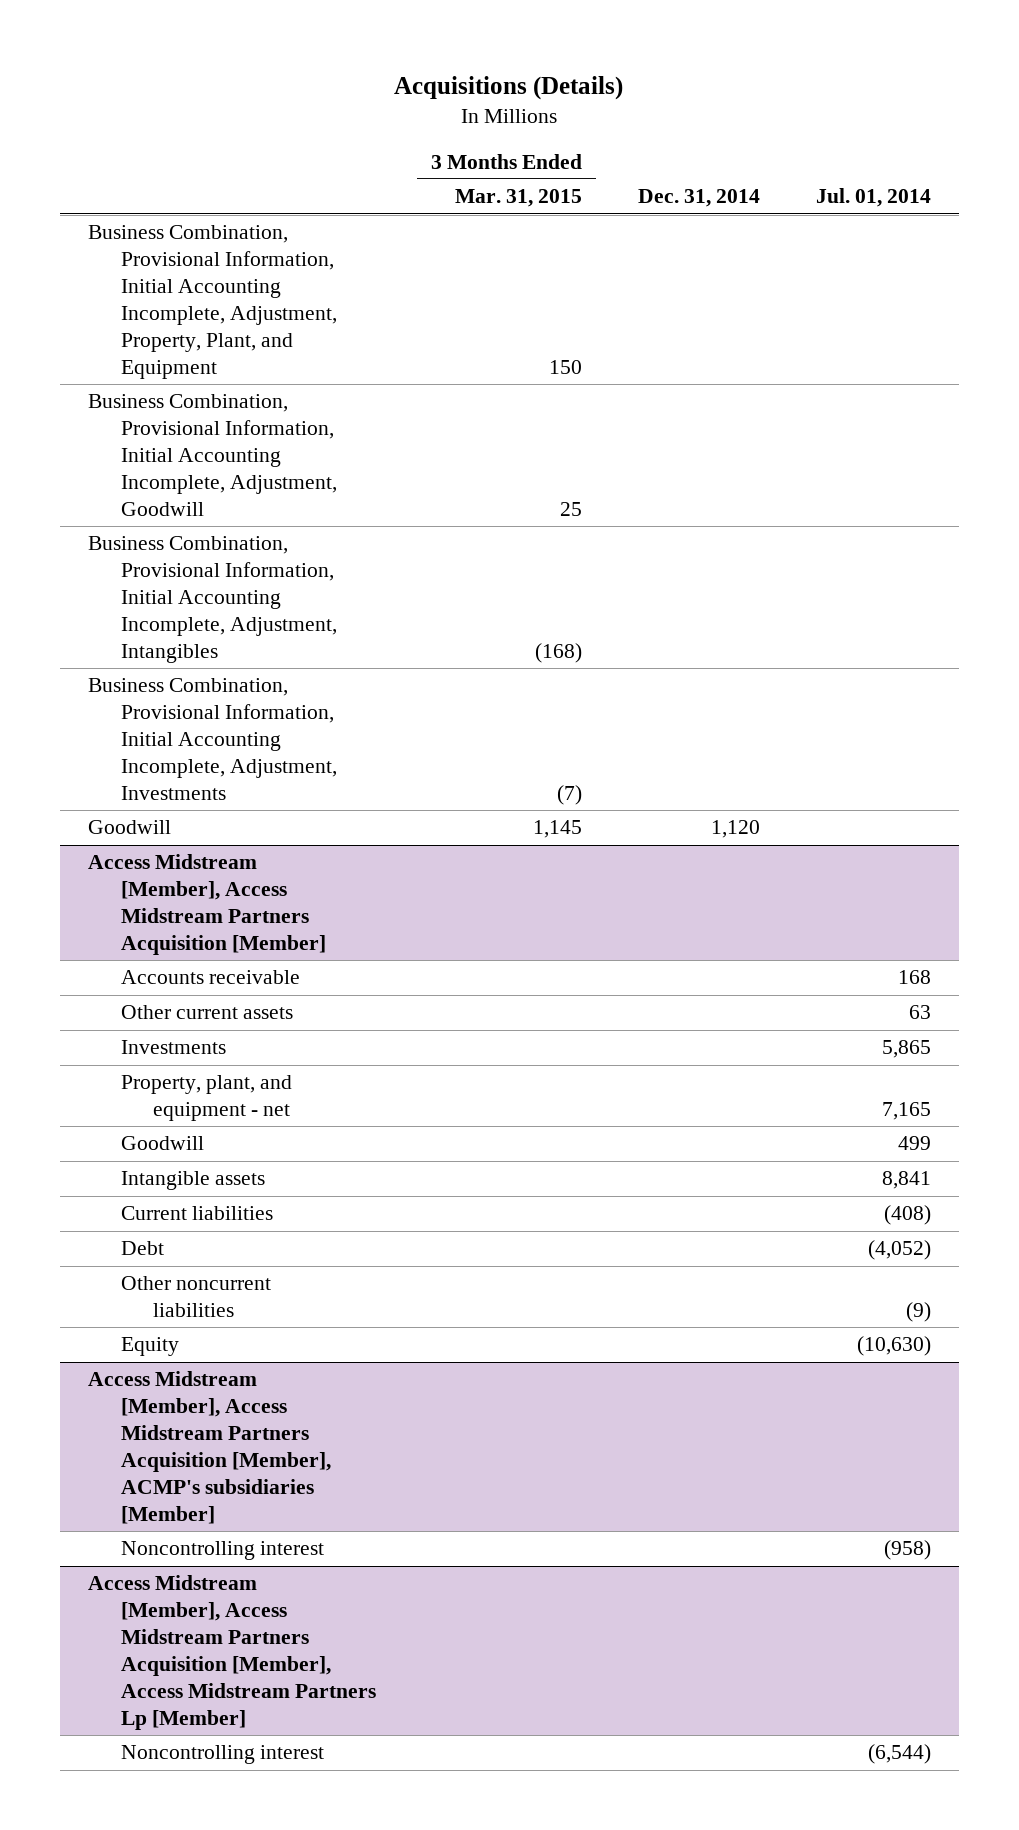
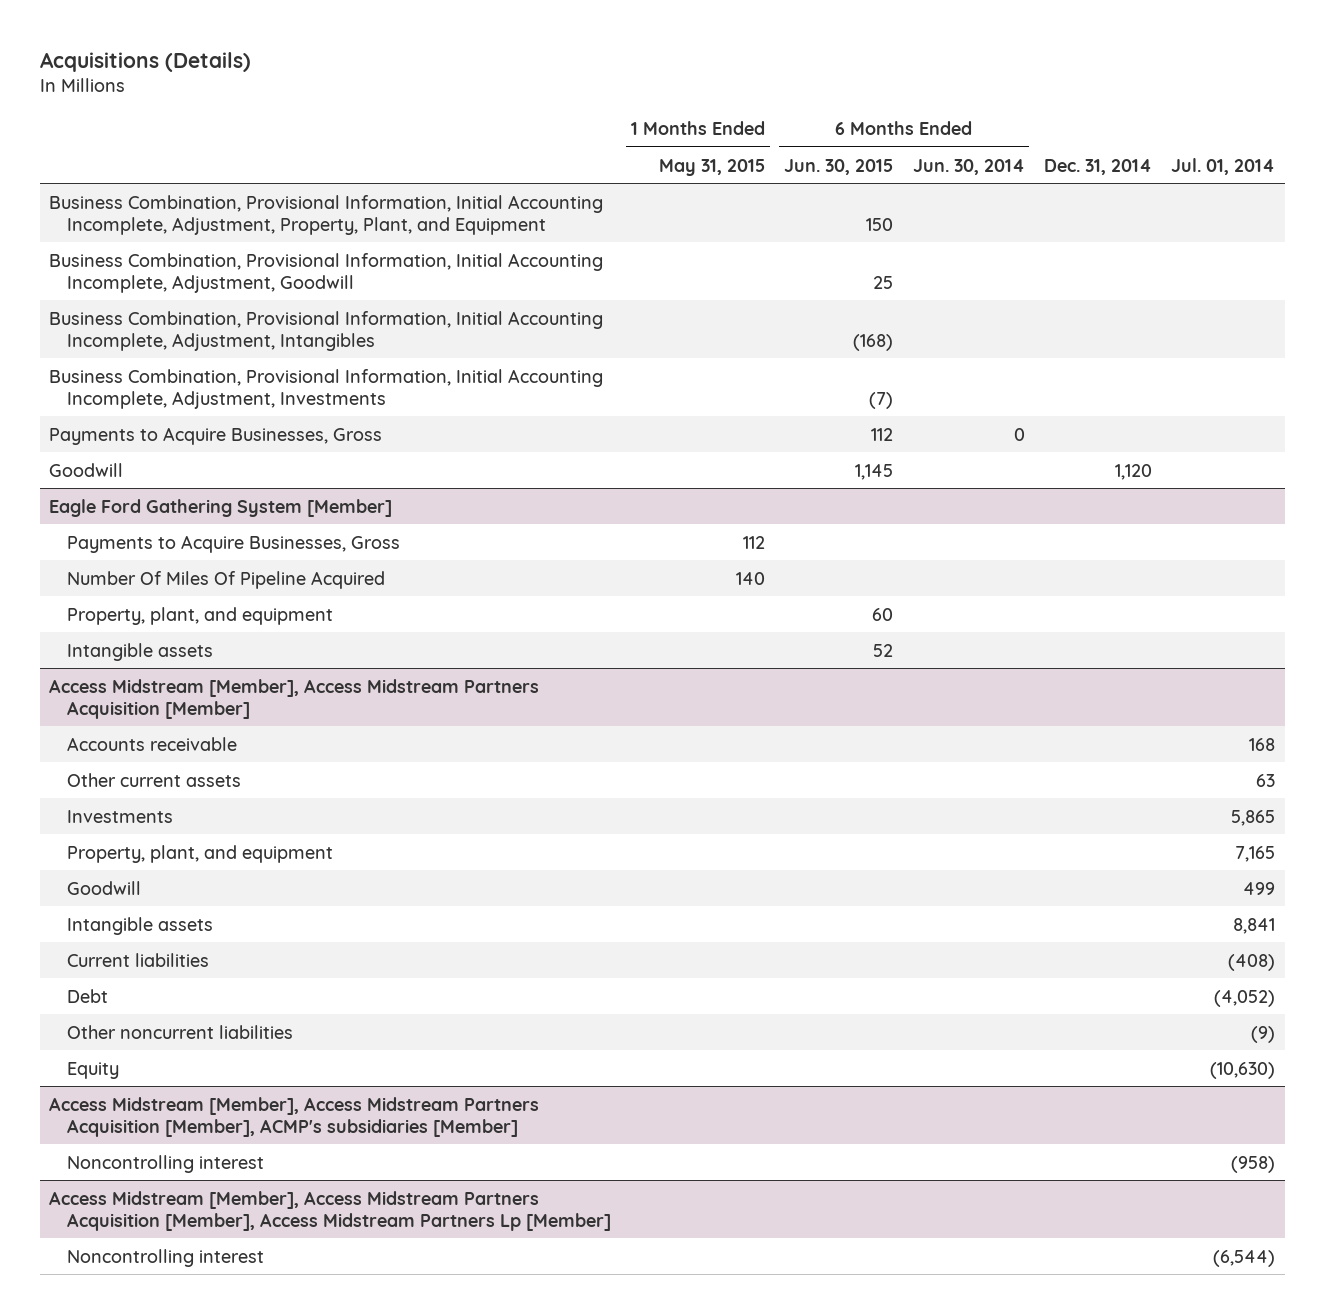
- | 3 Months Ended Mar. 31, 2015 | Dec. 31, 2014 | Jul. 01, 2014
+ | 1 Months Ended May 31, 2015 | 6 Months Ended Jun. 30, 2015 | 6 Months Ended Jun. 30, 2014 | Dec. 31, 2014 | Jul. 01, 2014
+ Payments to Acquire Businesses, Gross | | 112 | 0 | |
+ Eagle Ford Gathering System [Member]
+ Payments to Acquire Businesses, Gross | 112 | | | |
+ Number Of Miles Of Pipeline Acquired | 140 | | | |
+ Property, plant, and equipment | | 60 | | |
+ Intangible assets | | 52 | | |
@ Access Midstream [Member], Access Midstream Partners Acquisition [Member]
- Property, plant, and equipment - net | | | 7,165
+ Property, plant, and equipment | | | | | 7,165

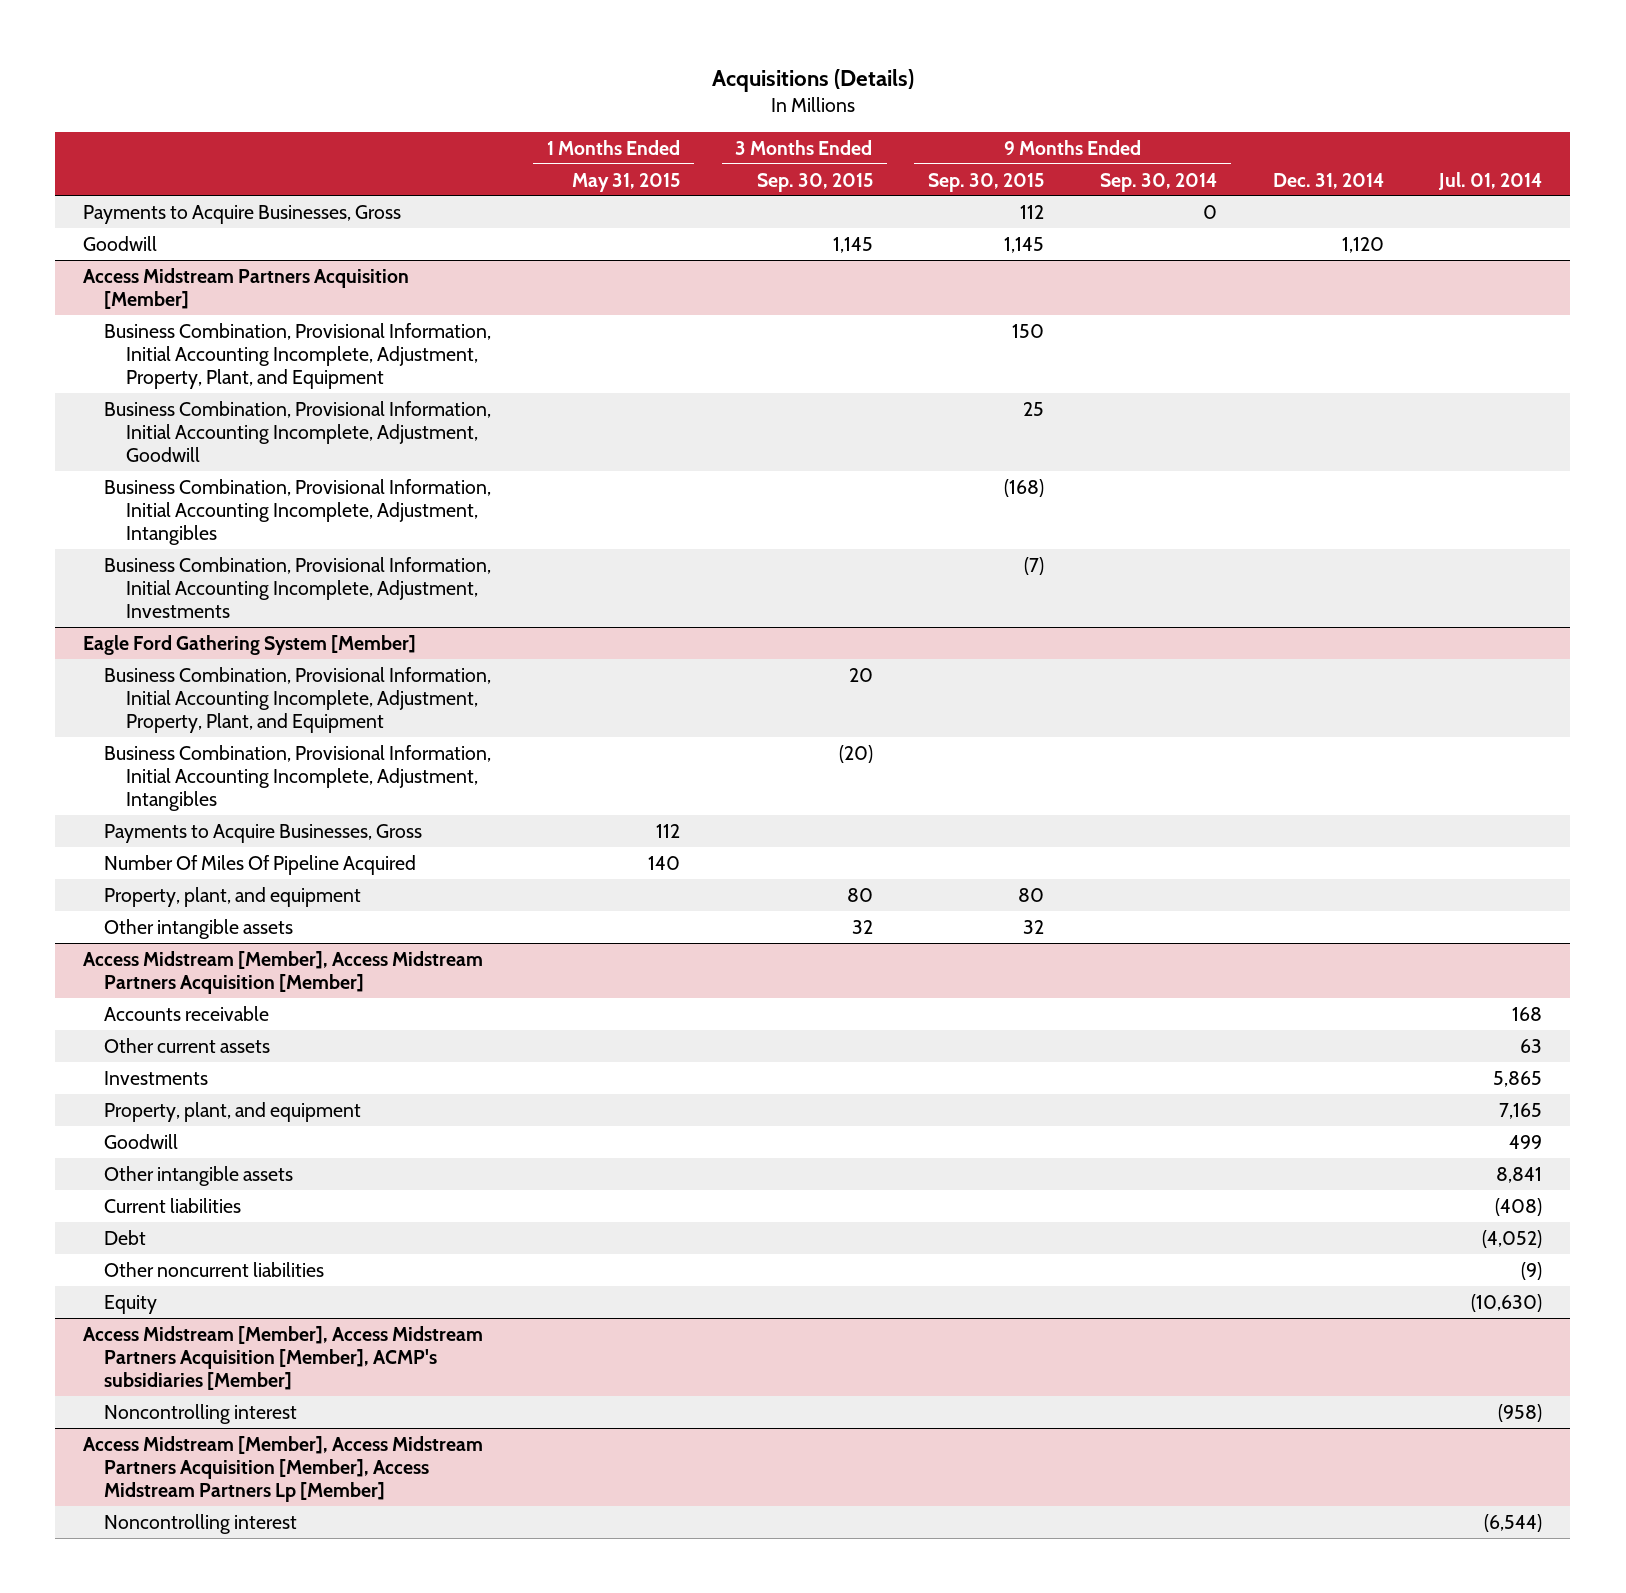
- | 1 Months Ended May 31, 2015 | 6 Months Ended Jun. 30, 2015 | 6 Months Ended Jun. 30, 2014 | Dec. 31, 2014 | Jul. 01, 2014
+ | 1 Months Ended May 31, 2015 | 3 Months Ended Sep. 30, 2015 | 9 Months Ended Sep. 30, 2015 | 9 Months Ended Sep. 30, 2014 | Dec. 31, 2014 | Jul. 01, 2014
- Business Combination, Provisional Information, Initial Accounting Incomplete, Adjustment, Property, Plant, and Equipment | | 150 | | |
- Business Combination, Provisional Information, Initial Accounting Incomplete, Adjustment, Goodwill | | 25 | | |
- Business Combination, Provisional Information, Initial Accounting Incomplete, Adjustment, Intangibles | | (168) | | |
- Business Combination, Provisional Information, Initial Accounting Incomplete, Adjustment, Investments | | (7) | | |
+ Access Midstream Partners Acquisition [Member]
+ Business Combination, Provisional Information, Initial Accounting Incomplete, Adjustment, Property, Plant, and Equipment | | | 150 | | |
+ Business Combination, Provisional Information, Initial Accounting Incomplete, Adjustment, Goodwill | | | 25 | | |
+ Business Combination, Provisional Information, Initial Accounting Incomplete, Adjustment, Intangibles | | | (168) | | |
+ Business Combination, Provisional Information, Initial Accounting Incomplete, Adjustment, Investments | | | (7) | | |
@ Eagle Ford Gathering System [Member]
+ Business Combination, Provisional Information, Initial Accounting Incomplete, Adjustment, Property, Plant, and Equipment | | 20 | | | |
+ Business Combination, Provisional Information, Initial Accounting Incomplete, Adjustment, Intangibles | | (20) | | | |
- Intangible assets | | 52 | | |
+ Other intangible assets | | 32 | 32 | | |
@ Access Midstream [Member], Access Midstream Partners Acquisition [Member]
- Intangible assets | | | | | 8,841
+ Other intangible assets | | | | | | 8,841

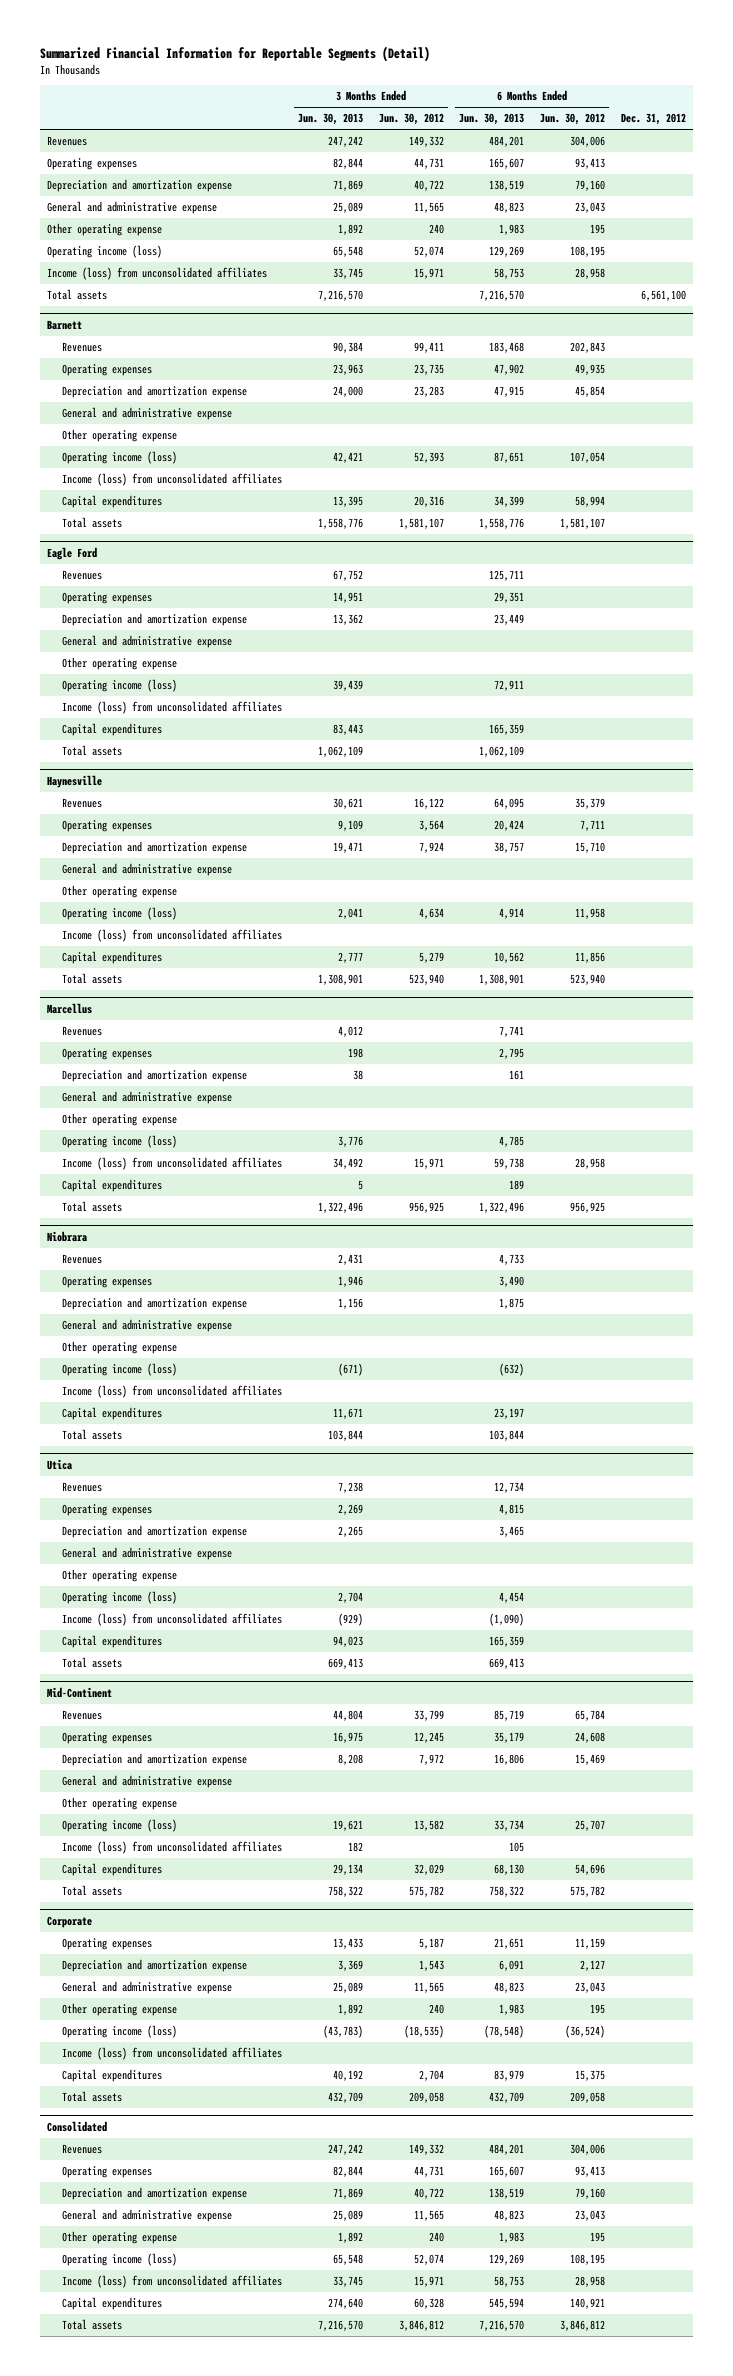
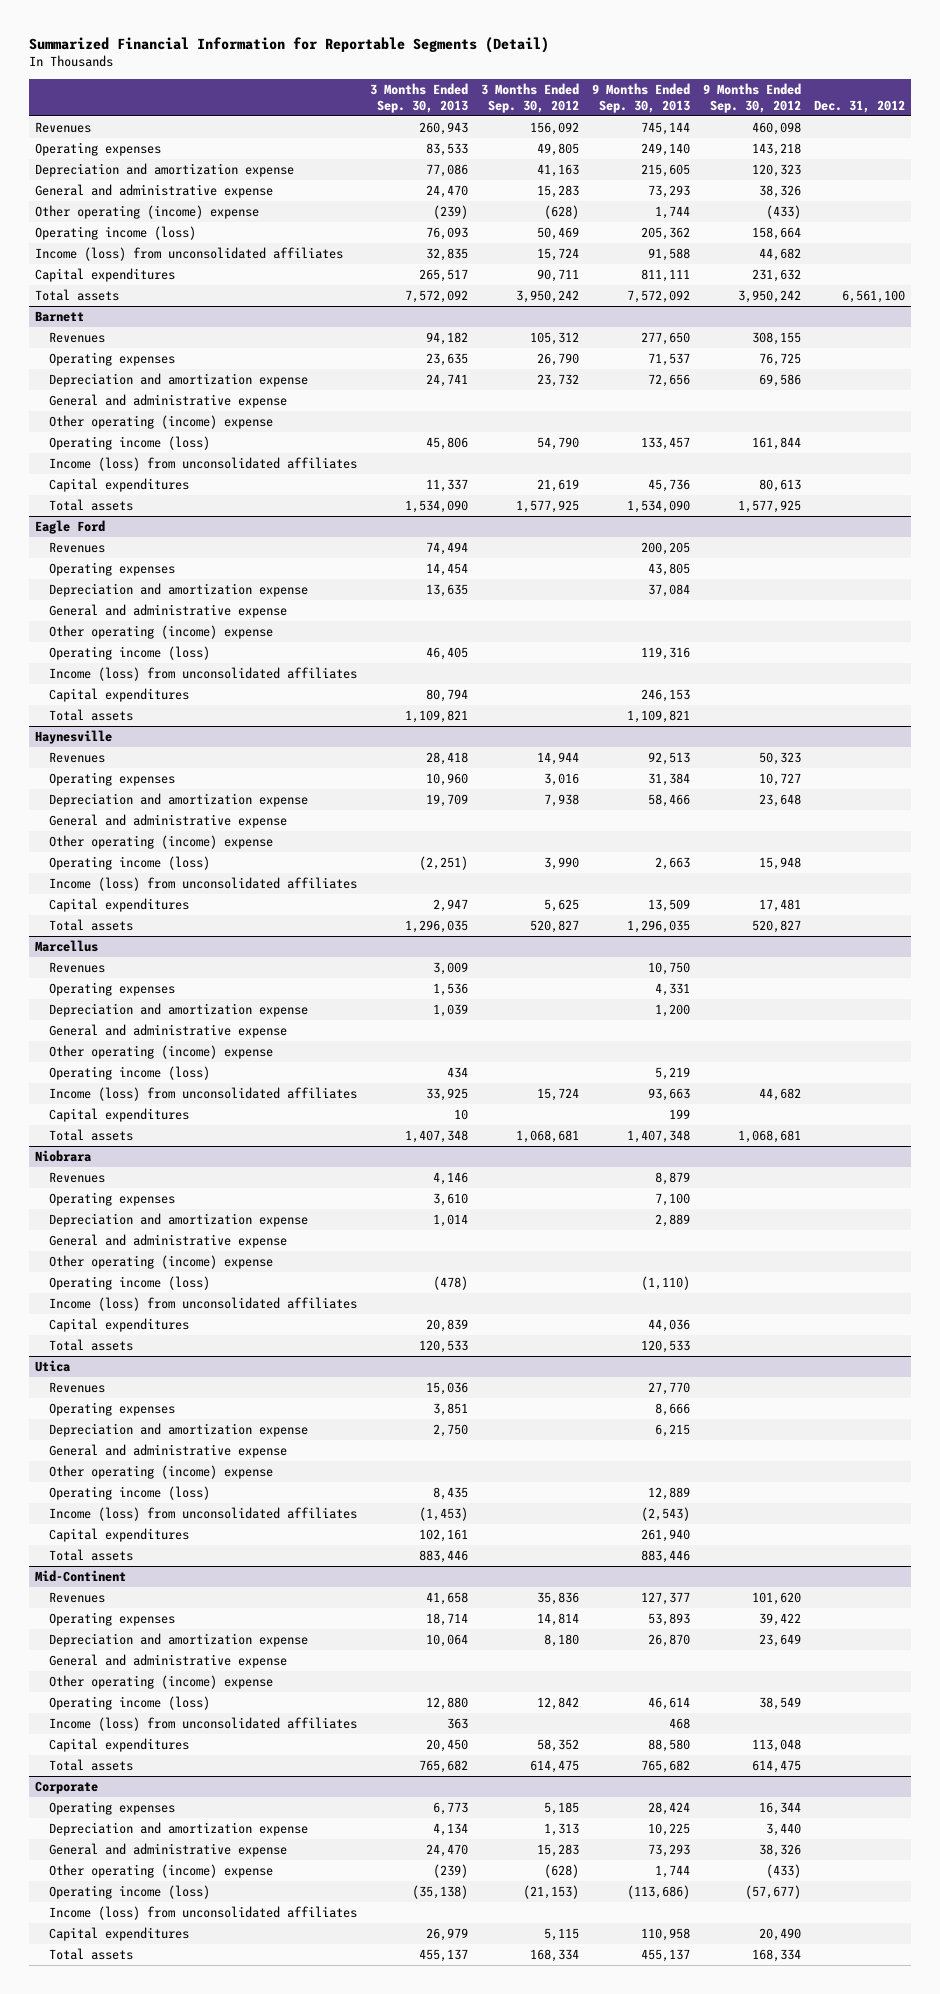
- | 3 Months Ended Jun. 30, 2013 | 3 Months Ended Jun. 30, 2012 | 6 Months Ended Jun. 30, 2013 | 6 Months Ended Jun. 30, 2012 | Dec. 31, 2012
+ | 3 Months Ended Sep. 30, 2013 | 3 Months Ended Sep. 30, 2012 | 9 Months Ended Sep. 30, 2013 | 9 Months Ended Sep. 30, 2012 | Dec. 31, 2012
- Other operating expense | 1,892 | 240 | 1,983 | 195 |
+ Other operating (income) expense | (239) | (628) | 1,744 | (433) |
+ Capital expenditures | 265,517 | 90,711 | 811,111 | 231,632 |
@ Barnett
- Other operating expense
+ Other operating (income) expense
@ Eagle Ford
- Other operating expense
+ Other operating (income) expense
@ Haynesville
- Other operating expense
+ Other operating (income) expense
@ Marcellus
- Other operating expense
+ Other operating (income) expense
@ Niobrara
- Other operating expense
+ Other operating (income) expense
@ Utica
- Other operating expense
+ Other operating (income) expense
@ Mid-Continent
- Other operating expense
+ Other operating (income) expense
@ Corporate
- Other operating expense | 1,892 | 240 | 1,983 | 195 |
+ Other operating (income) expense | (239) | (628) | 1,744 | (433) |
- Consolidated
- Revenues | 247,242 | 149,332 | 484,201 | 304,006 |
- Operating expenses | 82,844 | 44,731 | 165,607 | 93,413 |
- Depreciation and amortization expense | 71,869 | 40,722 | 138,519 | 79,160 |
- General and administrative expense | 25,089 | 11,565 | 48,823 | 23,043 |
- Other operating expense | 1,892 | 240 | 1,983 | 195 |
- Operating income (loss) | 65,548 | 52,074 | 129,269 | 108,195 |
- Income (loss) from unconsolidated affiliates | 33,745 | 15,971 | 58,753 | 28,958 |
- Capital expenditures | 274,640 | 60,328 | 545,594 | 140,921 |
- Total assets | 7,216,570 | 3,846,812 | 7,216,570 | 3,846,812 |

